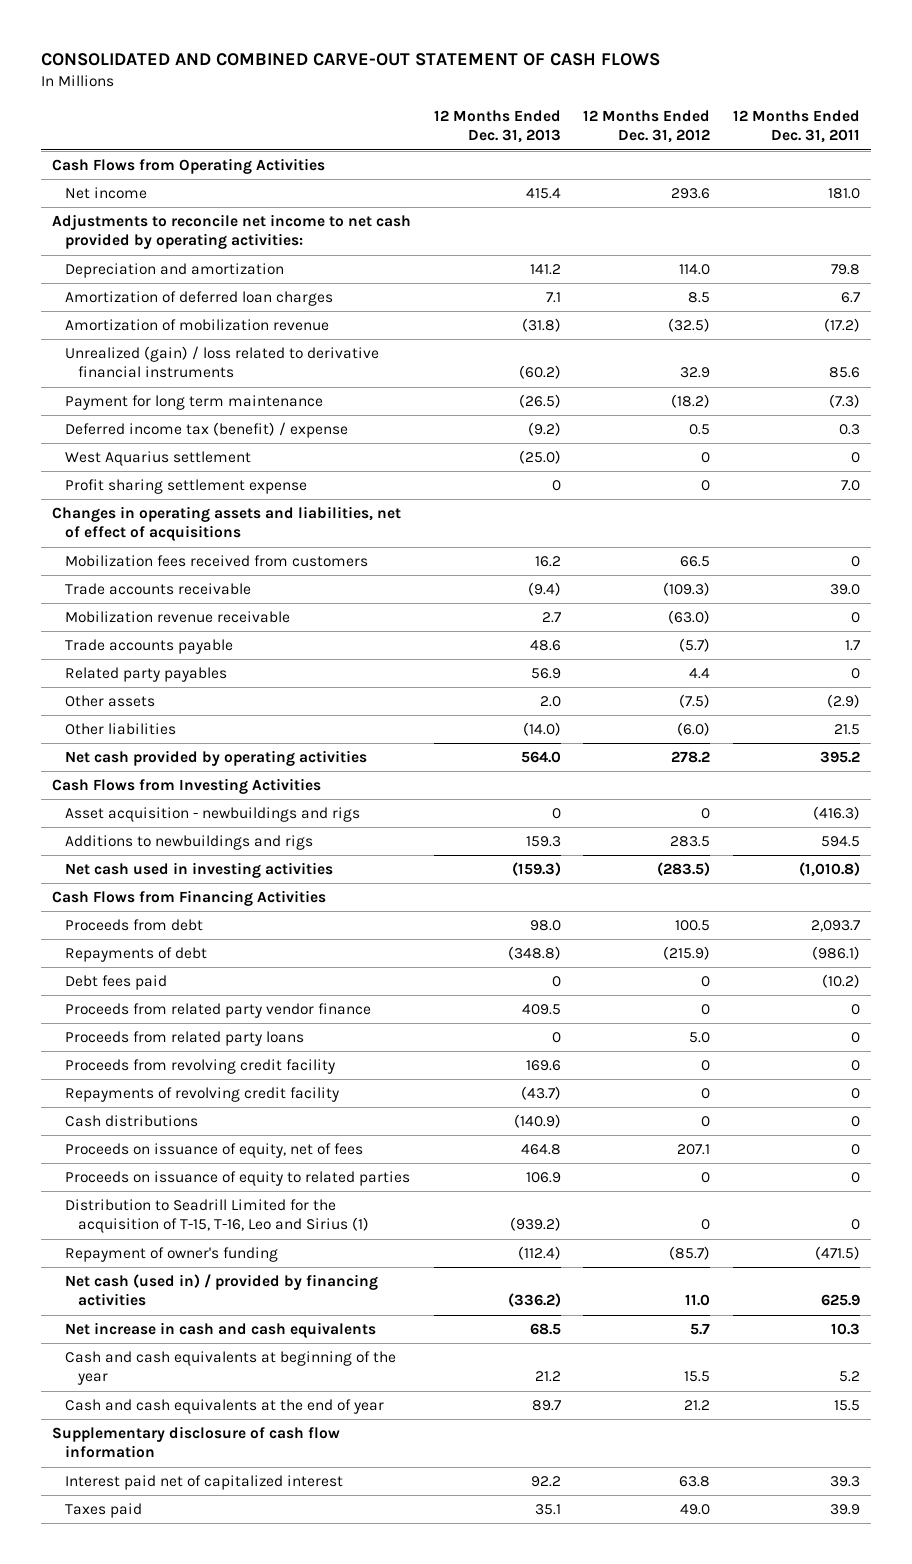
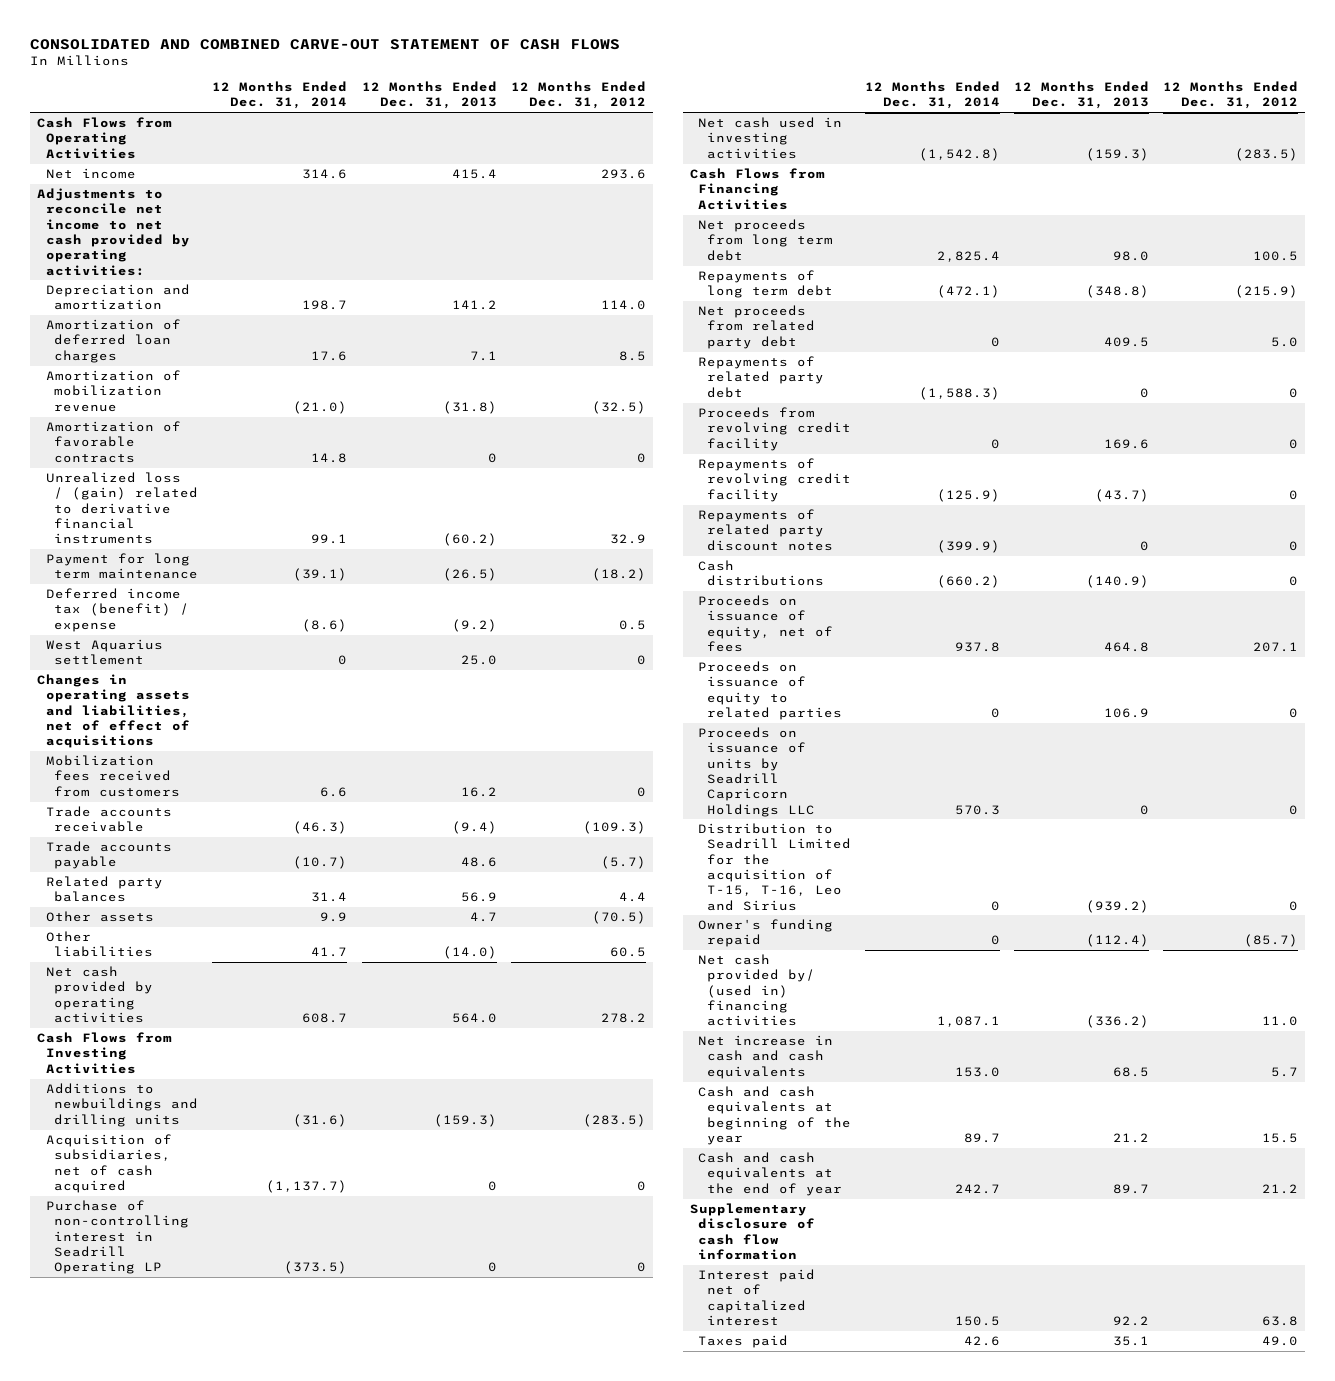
- | 12 Months Ended Dec. 31, 2013 | 12 Months Ended Dec. 31, 2012 | 12 Months Ended Dec. 31, 2011
+ | 12 Months Ended Dec. 31, 2014 | 12 Months Ended Dec. 31, 2013 | 12 Months Ended Dec. 31, 2012
- Unrealized (gain) / loss related to derivative financial instruments | (60.2) | 32.9 | 85.6
+ Amortization of favorable contracts | 14.8 | 0 | 0
+ Unrealized loss / (gain) related to derivative financial instruments | 99.1 | (60.2) | 32.9
- West Aquarius settlement | (25.0) | 0 | 0
- Profit sharing settlement expense | 0 | 0 | 7.0
+ West Aquarius settlement | 0 | 25.0 | 0
- Mobilization fees received from customers | 16.2 | 66.5 | 0
+ Mobilization fees received from customers | 6.6 | 16.2 | 0
- Mobilization revenue receivable | 2.7 | (63.0) | 0
- Related party payables | 56.9 | 4.4 | 0
- Other assets | 2.0 | (7.5) | (2.9)
- Other liabilities | (14.0) | (6.0) | 21.5
+ Related party balances | 31.4 | 56.9 | 4.4
+ Other assets | 9.9 | 4.7 | (70.5)
+ Other liabilities | 41.7 | (14.0) | 60.5
- Asset acquisition - newbuildings and rigs | 0 | 0 | (416.3)
- Additions to newbuildings and rigs | 159.3 | 283.5 | 594.5
+ Additions to newbuildings and drilling units | (31.6) | (159.3) | (283.5)
+ Acquisition of subsidiaries, net of cash acquired | (1,137.7) | 0 | 0
+ Purchase of non-controlling interest in Seadrill Operating LP | (373.5) | 0 | 0
- Proceeds from debt | 98.0 | 100.5 | 2,093.7
- Repayments of debt | (348.8) | (215.9) | (986.1)
- Debt fees paid | 0 | 0 | (10.2)
- Proceeds from related party vendor finance | 409.5 | 0 | 0
- Proceeds from related party loans | 0 | 5.0 | 0
+ Net proceeds from long term debt | 2,825.4 | 98.0 | 100.5
+ Repayments of long term debt | (472.1) | (348.8) | (215.9)
+ Net proceeds from related party debt | 0 | 409.5 | 5.0
+ Repayments of related party debt | (1,588.3) | 0 | 0
+ Repayments of related party discount notes | (399.9) | 0 | 0
- Distribution to Seadrill Limited for the acquisition of T-15, T-16, Leo and Sirius (1) | (939.2) | 0 | 0
- Repayment of owner's funding | (112.4) | (85.7) | (471.5)
- Net cash (used in) / provided by financing activities | (336.2) | 11.0 | 625.9
+ Proceeds on issuance of units by Seadrill Capricorn Holdings LLC | 570.3 | 0 | 0
+ Distribution to Seadrill Limited for the acquisition of T-15, T-16, Leo and Sirius | 0 | (939.2) | 0
+ Owner's funding repaid | 0 | (112.4) | (85.7)
+ Net cash provided by/ (used in) financing activities | 1,087.1 | (336.2) | 11.0

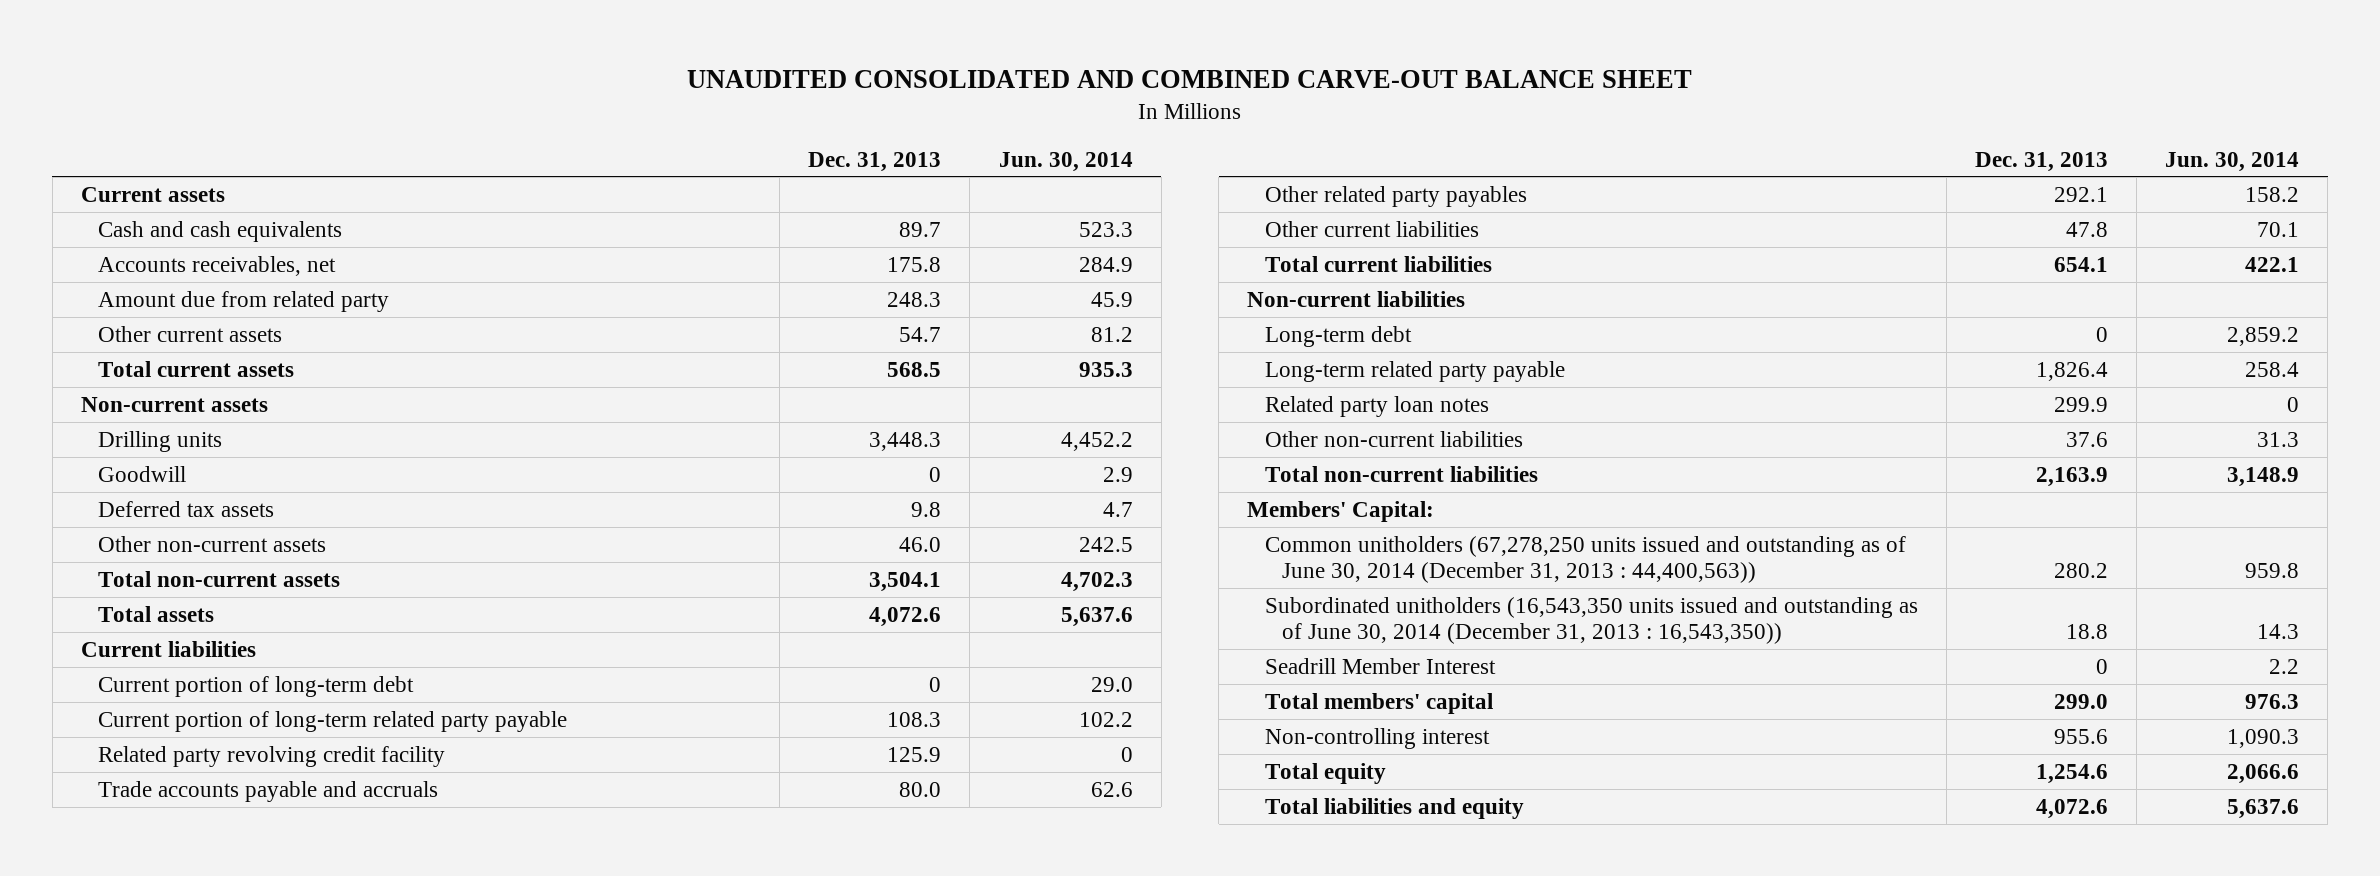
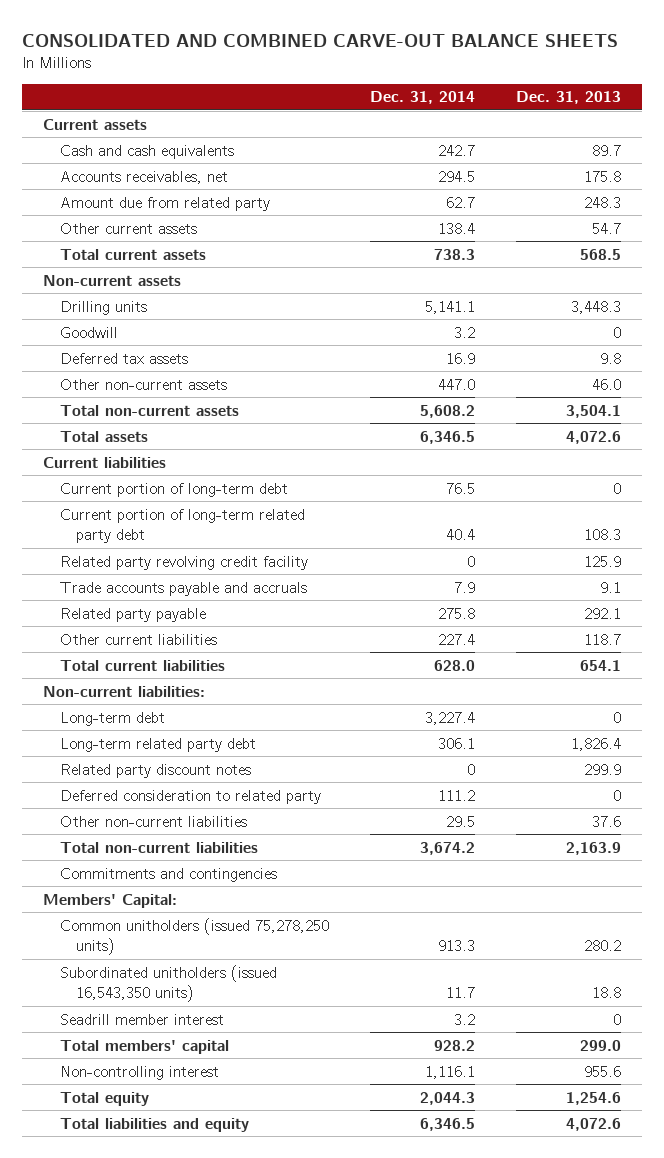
- UNAUDITED CONSOLIDATED AND COMBINED CARVE-OUT BALANCE SHEET
+ CONSOLIDATED AND COMBINED CARVE-OUT BALANCE SHEETS
- | Dec. 31, 2013 | Jun. 30, 2014
+ | Dec. 31, 2014 | Dec. 31, 2013
- Current portion of long-term related party payable | 108.3 | 102.2
+ Current portion of long-term related party debt | 40.4 | 108.3
- Trade accounts payable and accruals | 80.0 | 62.6
- Other related party payables | 292.1 | 158.2
- Other current liabilities | 47.8 | 70.1
+ Trade accounts payable and accruals | 7.9 | 9.1
+ Related party payable | 275.8 | 292.1
+ Other current liabilities | 227.4 | 118.7
- Non-current liabilities
+ Non-current liabilities:
- Long-term related party payable | 1,826.4 | 258.4
- Related party loan notes | 299.9 | 0
+ Long-term related party debt | 306.1 | 1,826.4
+ Related party discount notes | 0 | 299.9
+ Deferred consideration to related party | 111.2 | 0
+ Commitments and contingencies
- Common unitholders (67,278,250 units issued and outstanding as of June 30, 2014 (December 31, 2013 : 44,400,563)) | 280.2 | 959.8
- Subordinated unitholders (16,543,350 units issued and outstanding as of June 30, 2014 (December 31, 2013 : 16,543,350)) | 18.8 | 14.3
- Seadrill Member Interest | 0 | 2.2
+ Common unitholders (issued 75,278,250 units) | 913.3 | 280.2
+ Subordinated unitholders (issued 16,543,350 units) | 11.7 | 18.8
+ Seadrill member interest | 3.2 | 0

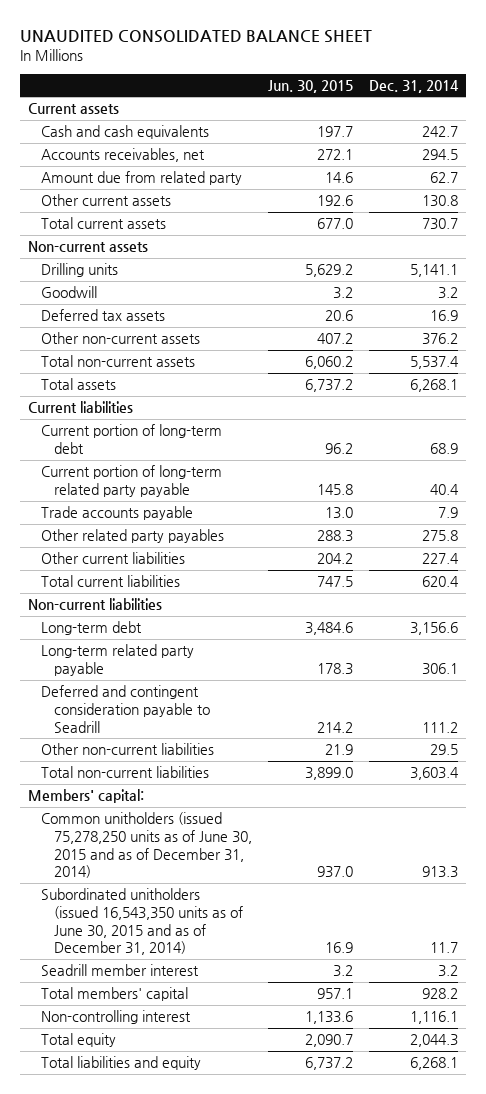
- CONSOLIDATED AND COMBINED CARVE-OUT BALANCE SHEETS
+ UNAUDITED CONSOLIDATED BALANCE SHEET
- | Dec. 31, 2014 | Dec. 31, 2013
+ | Jun. 30, 2015 | Dec. 31, 2014
- Other current assets | 138.4 | 54.7
- Total current assets | 738.3 | 568.5
+ Other current assets | 192.6 | 130.8
+ Total current assets | 677.0 | 730.7
- Other non-current assets | 447.0 | 46.0
- Total non-current assets | 5,608.2 | 3,504.1
- Total assets | 6,346.5 | 4,072.6
+ Other non-current assets | 407.2 | 376.2
+ Total non-current assets | 6,060.2 | 5,537.4
+ Total assets | 6,737.2 | 6,268.1
- Current portion of long-term debt | 76.5 | 0
- Current portion of long-term related party debt | 40.4 | 108.3
- Related party revolving credit facility | 0 | 125.9
- Trade accounts payable and accruals | 7.9 | 9.1
- Related party payable | 275.8 | 292.1
+ Current portion of long-term debt | 96.2 | 68.9
+ Current portion of long-term related party payable | 145.8 | 40.4
+ Trade accounts payable | 13.0 | 7.9
+ Other related party payables | 288.3 | 275.8
- Total current liabilities | 628.0 | 654.1
- Non-current liabilities:
- Long-term debt | 3,227.4 | 0
- Long-term related party debt | 306.1 | 1,826.4
- Related party discount notes | 0 | 299.9
- Deferred consideration to related party | 111.2 | 0
+ Total current liabilities | 747.5 | 620.4
+ Non-current liabilities
+ Long-term debt | 3,484.6 | 3,156.6
+ Long-term related party payable | 178.3 | 306.1
+ Deferred and contingent consideration payable to Seadrill | 214.2 | 111.2
- Total non-current liabilities | 3,674.2 | 2,163.9
- Commitments and contingencies
- Members' Capital:
- Common unitholders (issued 75,278,250 units) | 913.3 | 280.2
- Subordinated unitholders (issued 16,543,350 units) | 11.7 | 18.8
+ Total non-current liabilities | 3,899.0 | 3,603.4
+ Members' capital:
+ Common unitholders (issued 75,278,250 units as of June 30, 2015 and as of December 31, 2014) | 937.0 | 913.3
+ Subordinated unitholders (issued 16,543,350 units as of June 30, 2015 and as of December 31, 2014) | 16.9 | 11.7
- Total liabilities and equity | 6,346.5 | 4,072.6
+ Total liabilities and equity | 6,737.2 | 6,268.1

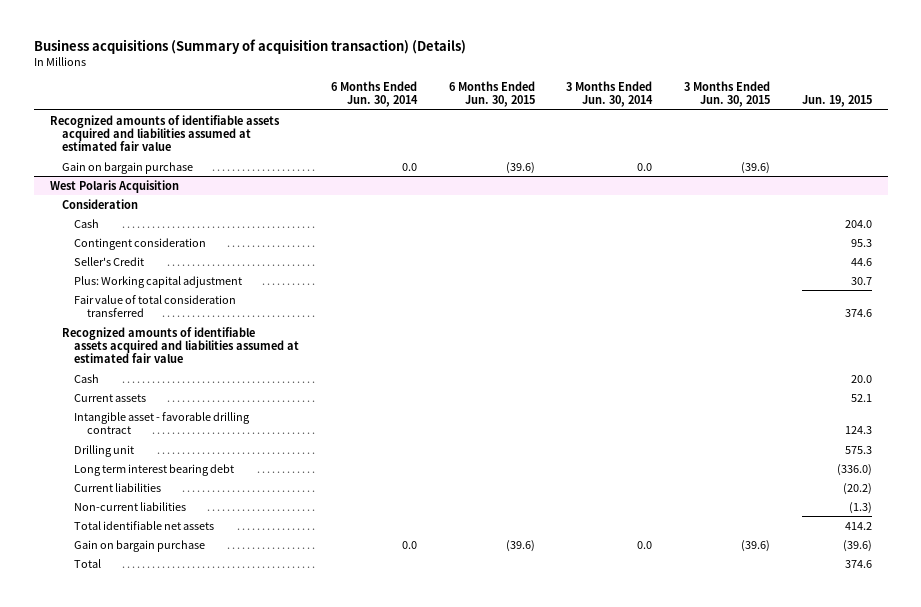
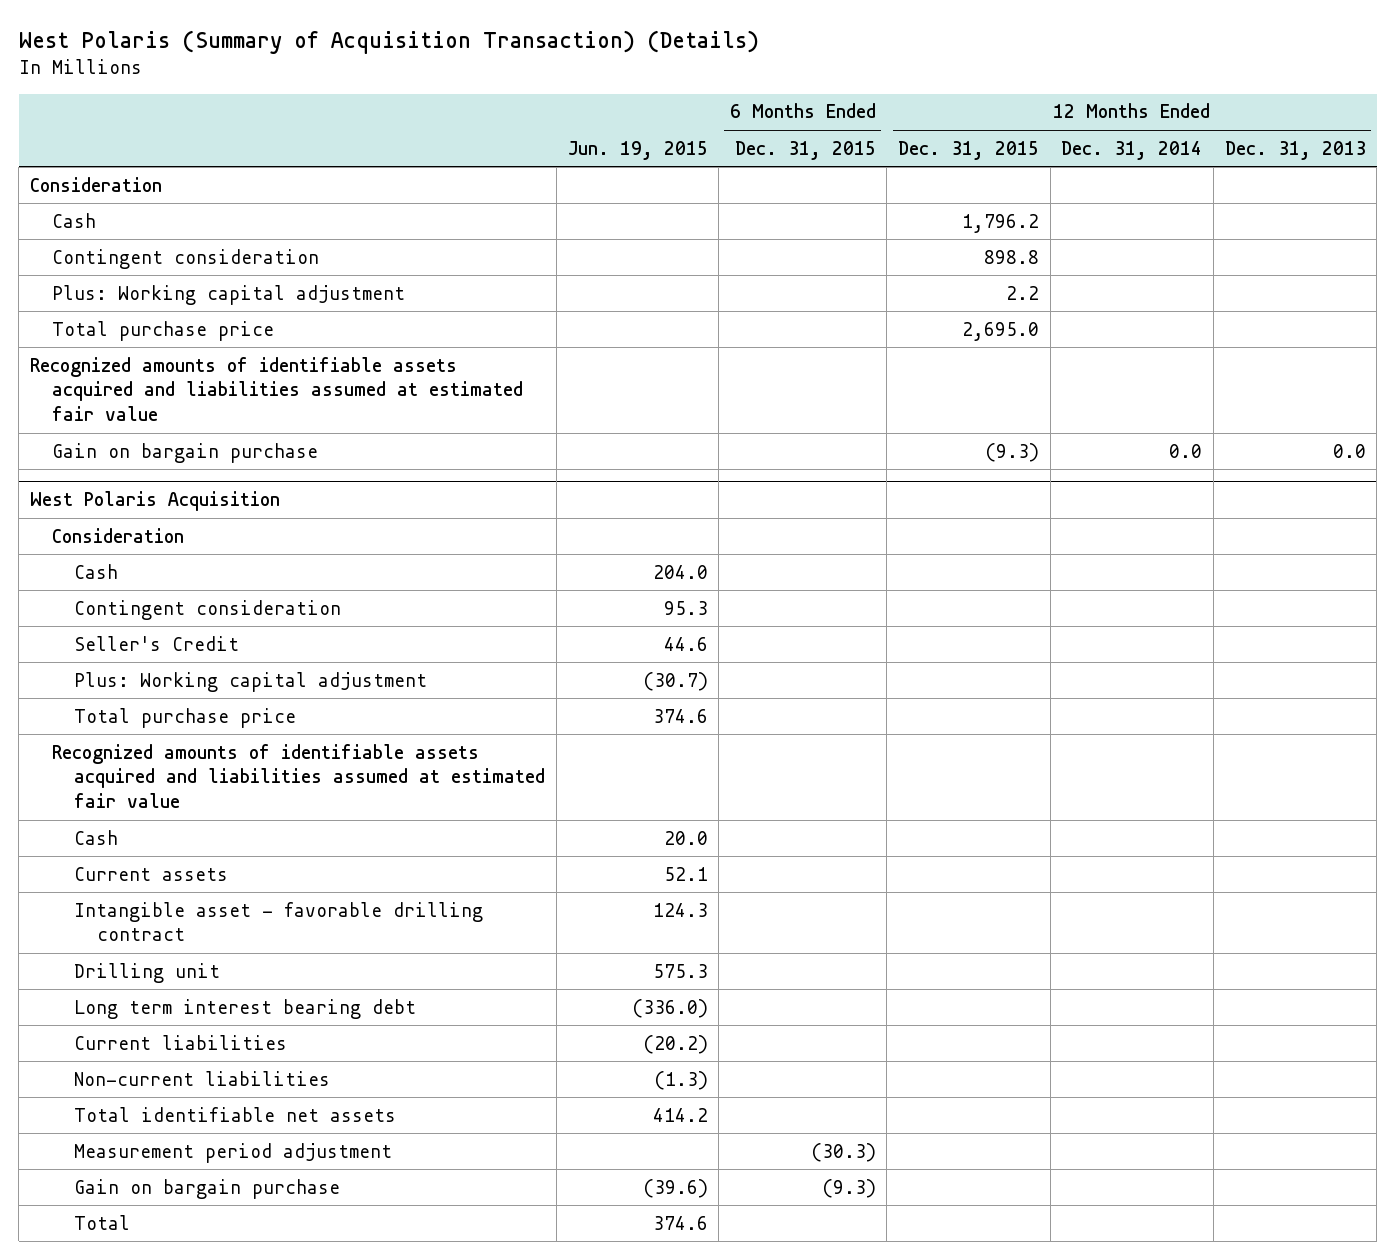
- Business acquisitions (Summary of acquisition transaction) (Details)
+ West Polaris (Summary of Acquisition Transaction) (Details)
- | 6 Months Ended Jun. 30, 2014 | 6 Months Ended Jun. 30, 2015 | 3 Months Ended Jun. 30, 2014 | 3 Months Ended Jun. 30, 2015 | Jun. 19, 2015
+ | Jun. 19, 2015 | 6 Months Ended Dec. 31, 2015 | 12 Months Ended Dec. 31, 2015 | 12 Months Ended Dec. 31, 2014 | 12 Months Ended Dec. 31, 2013
+ Consideration
+ Cash | | | 1,796.2 | |
+ Contingent consideration | | | 898.8 | |
+ Plus: Working capital adjustment | | | 2.2 | |
+ Total purchase price | | | 2,695.0 | |
@ West Polaris Acquisition
- Plus: Working capital adjustment | | | | | 30.7
- Fair value of total consideration transferred | | | | | 374.6
+ Plus: Working capital adjustment | (30.7) | | | |
+ Total purchase price | 374.6 | | | |
+ Measurement period adjustment | | (30.3) | | |

